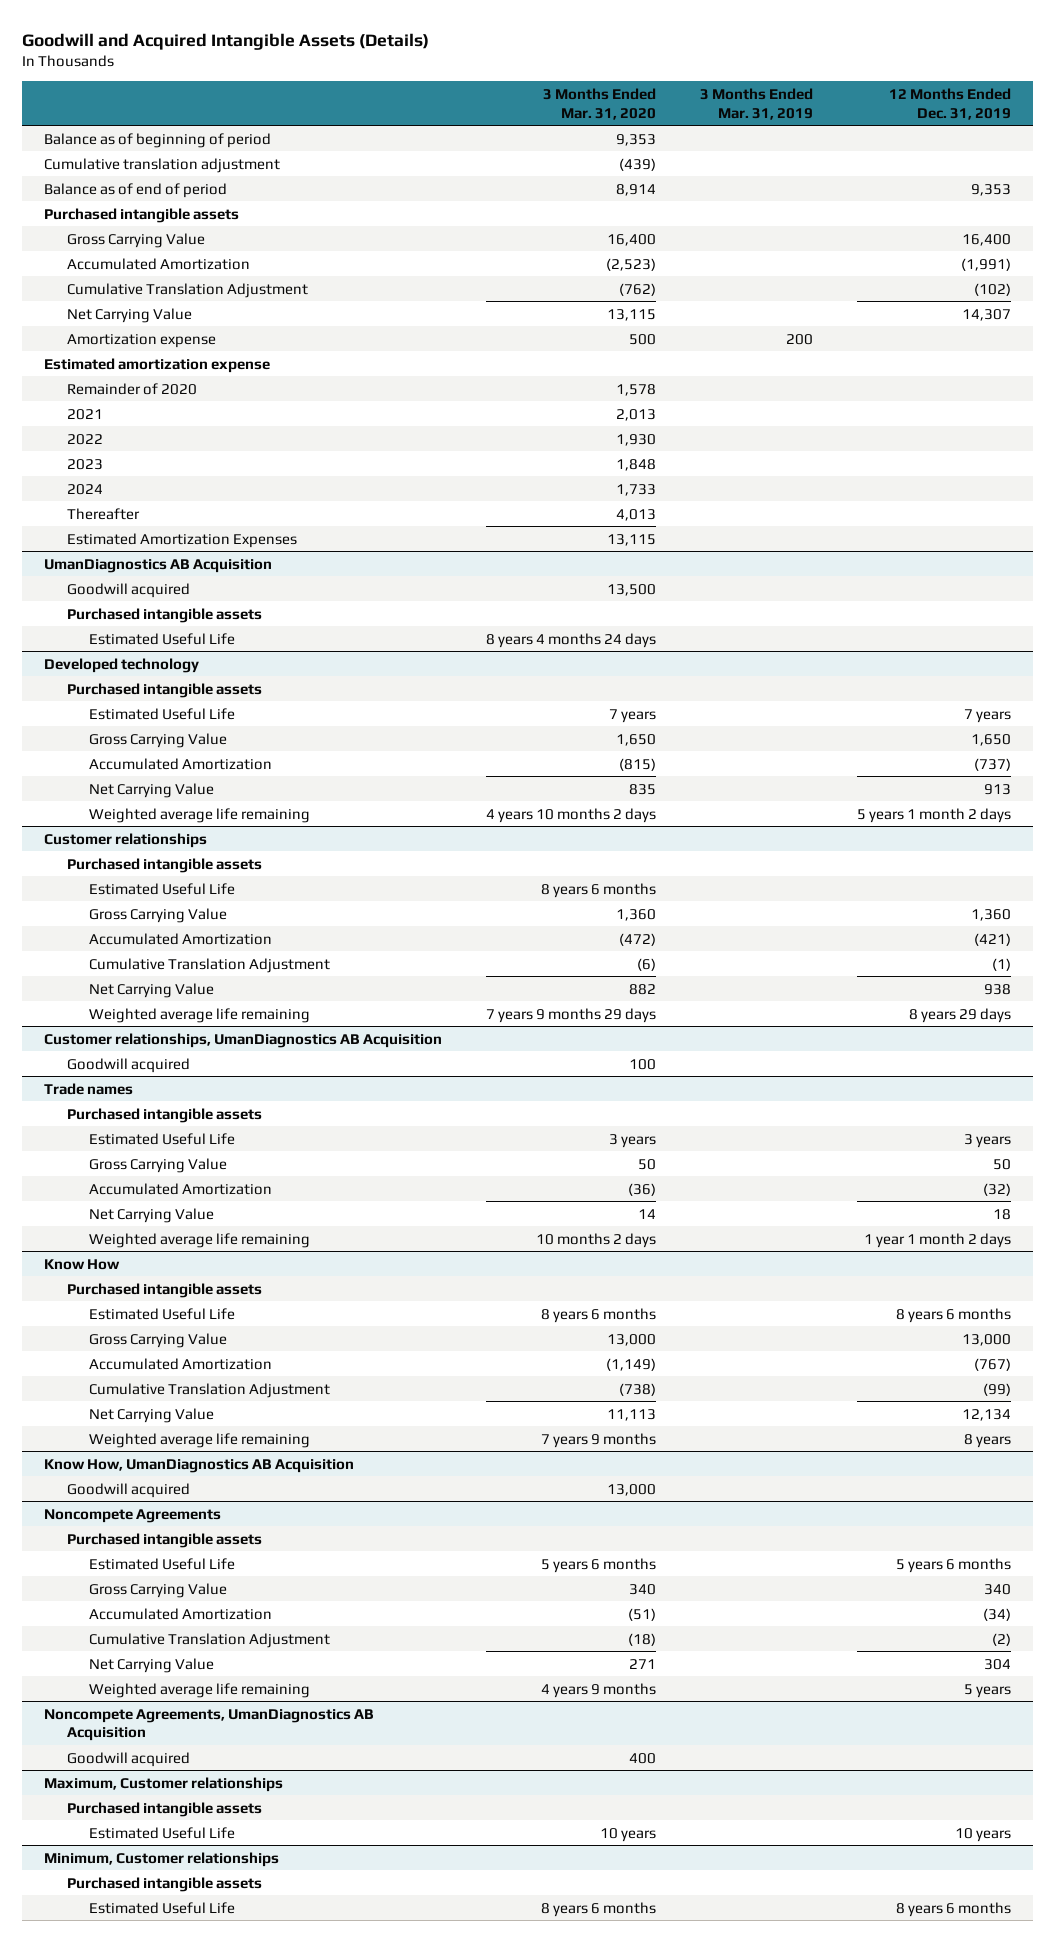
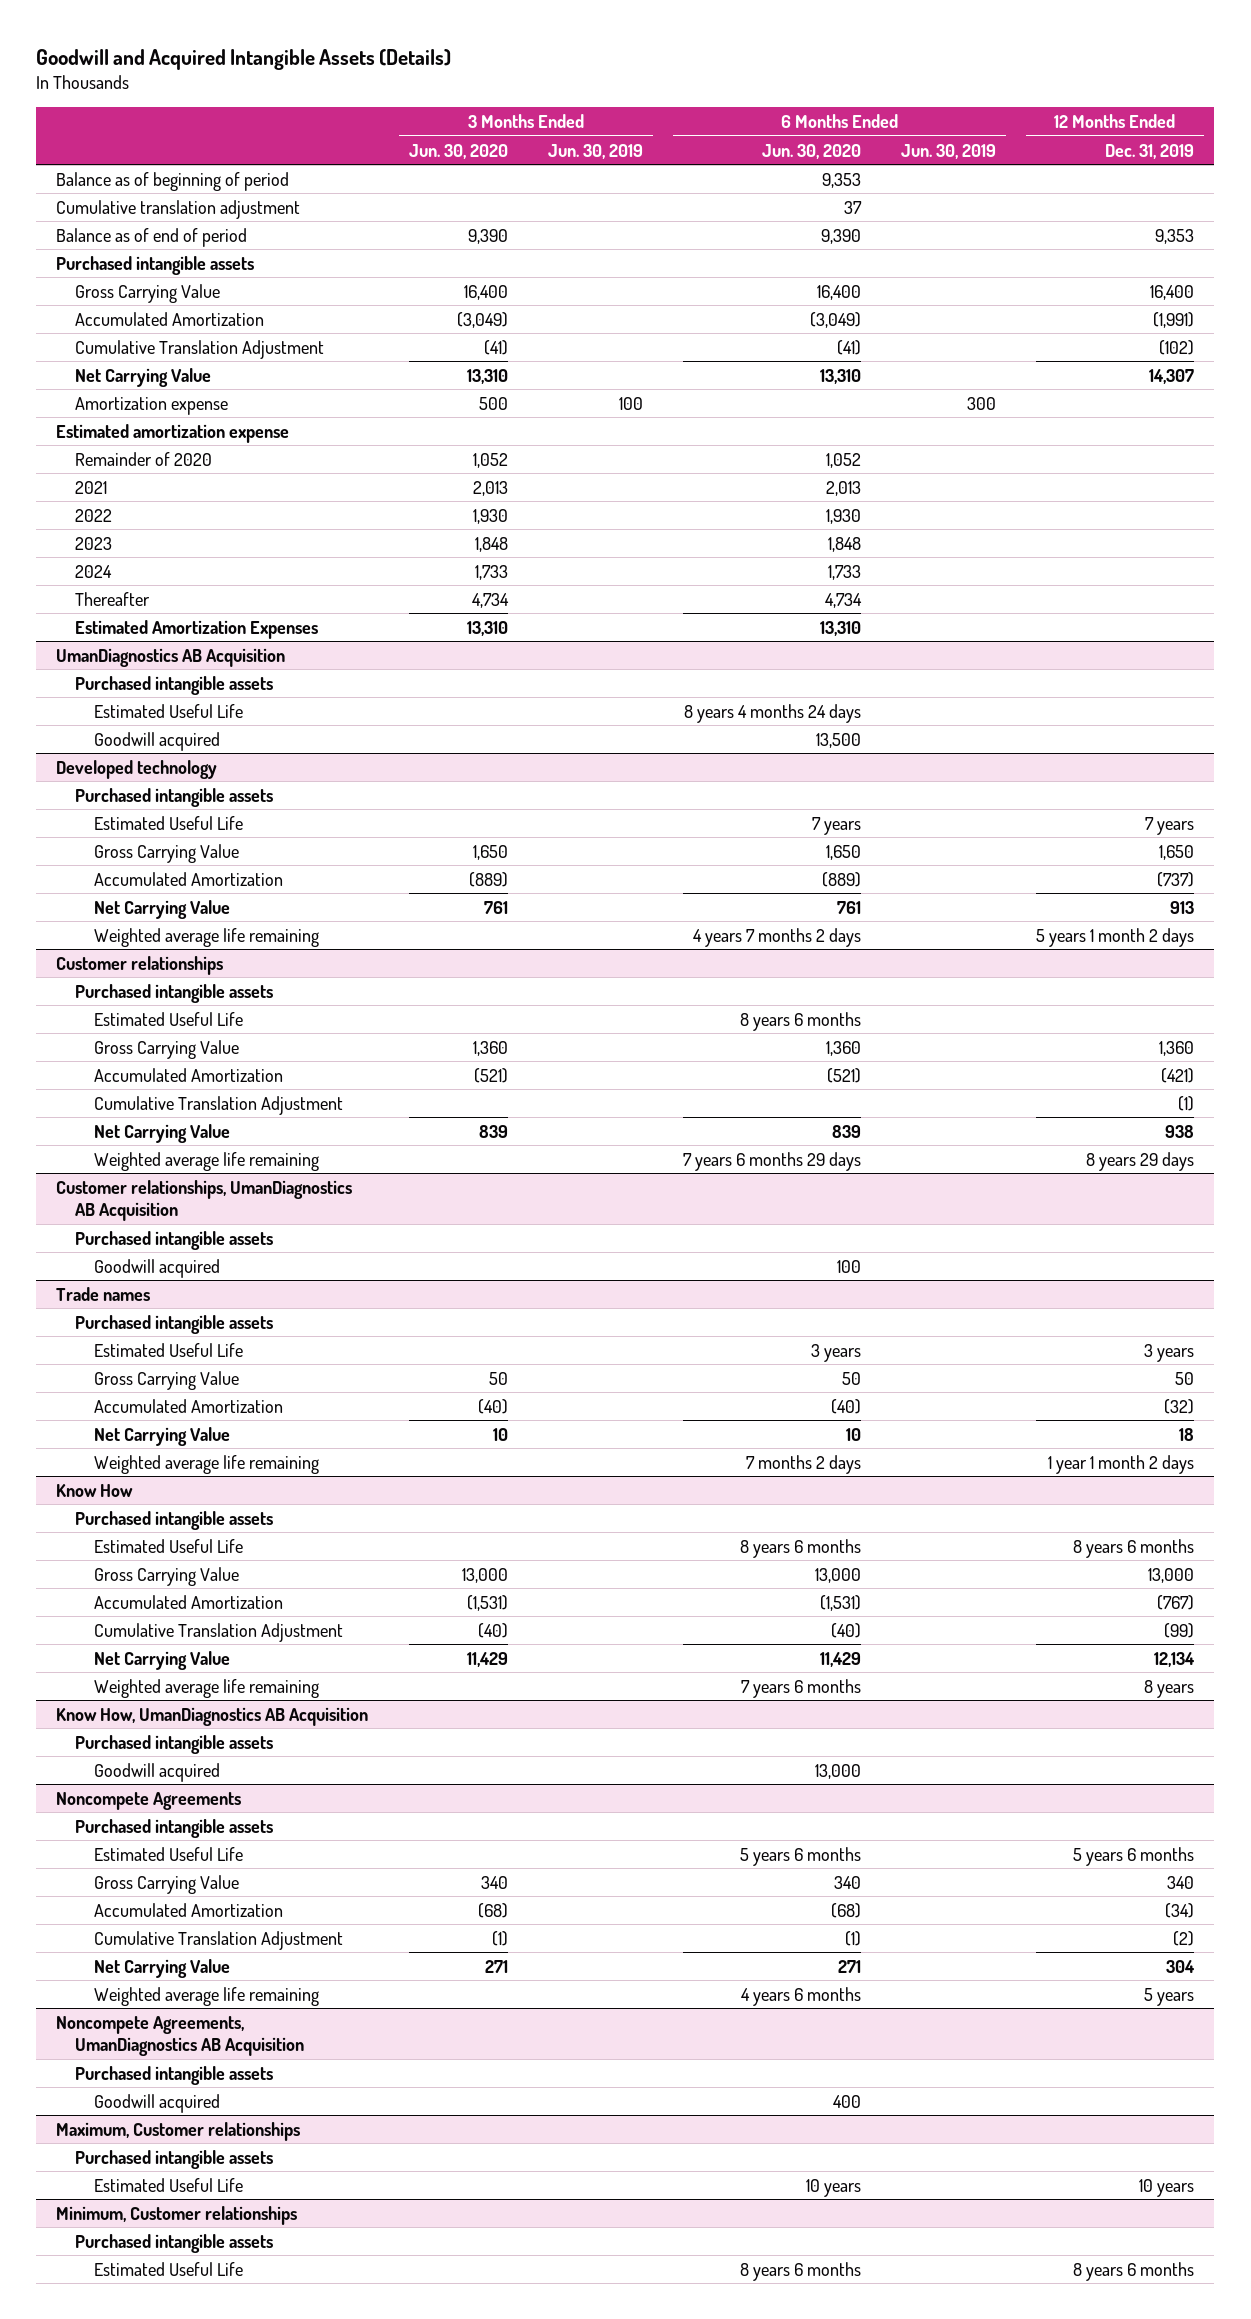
- | 3 Months Ended Mar. 31, 2020 | 3 Months Ended Mar. 31, 2019 | 12 Months Ended Dec. 31, 2019
+ | 3 Months Ended Jun. 30, 2020 | 3 Months Ended Jun. 30, 2019 | 6 Months Ended Jun. 30, 2020 | 6 Months Ended Jun. 30, 2019 | 12 Months Ended Dec. 31, 2019
@ UmanDiagnostics AB Acquisition
moved down: Goodwill acquired | | | 13,500 | |
@ Customer relationships, UmanDiagnostics AB Acquisition
+ Purchased intangible assets
@ Know How, UmanDiagnostics AB Acquisition
+ Purchased intangible assets
@ Noncompete Agreements, UmanDiagnostics AB Acquisition
+ Purchased intangible assets

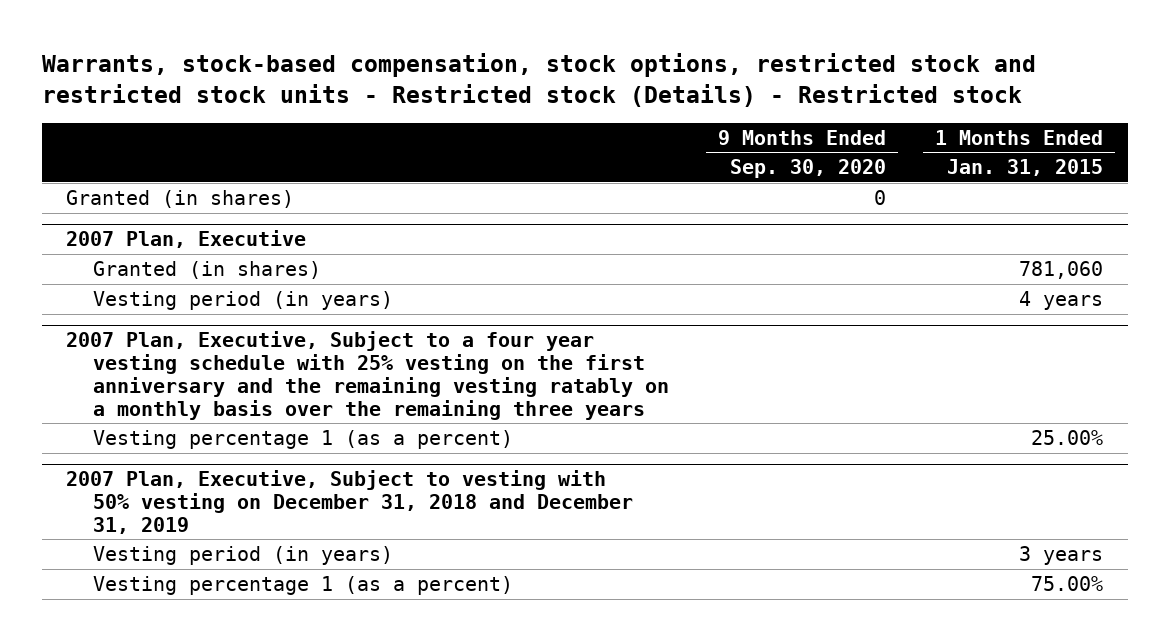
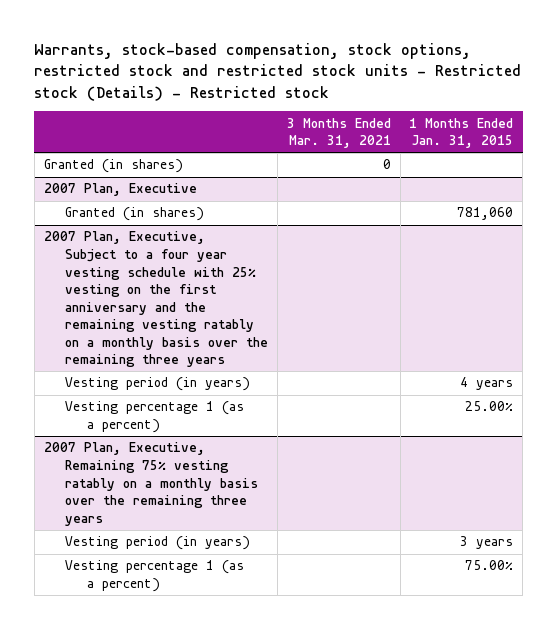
- | 9 Months Ended Sep. 30, 2020 | 1 Months Ended Jan. 31, 2015
+ | 3 Months Ended Mar. 31, 2021 | 1 Months Ended Jan. 31, 2015
@ 2007 Plan, Executive
- Vesting period (in years) | | 4 years
@ 2007 Plan, Executive, Subject to a four year vesting schedule with 25% vesting on the first anniversary and the remaining vesting ratably on a monthly basis over the remaining three years
+ Vesting period (in years) | | 4 years
- 2007 Plan, Executive, Subject to vesting with 50% vesting on December 31, 2018 and December 31, 2019
+ 2007 Plan, Executive, Remaining 75% vesting ratably on a monthly basis over the remaining three years

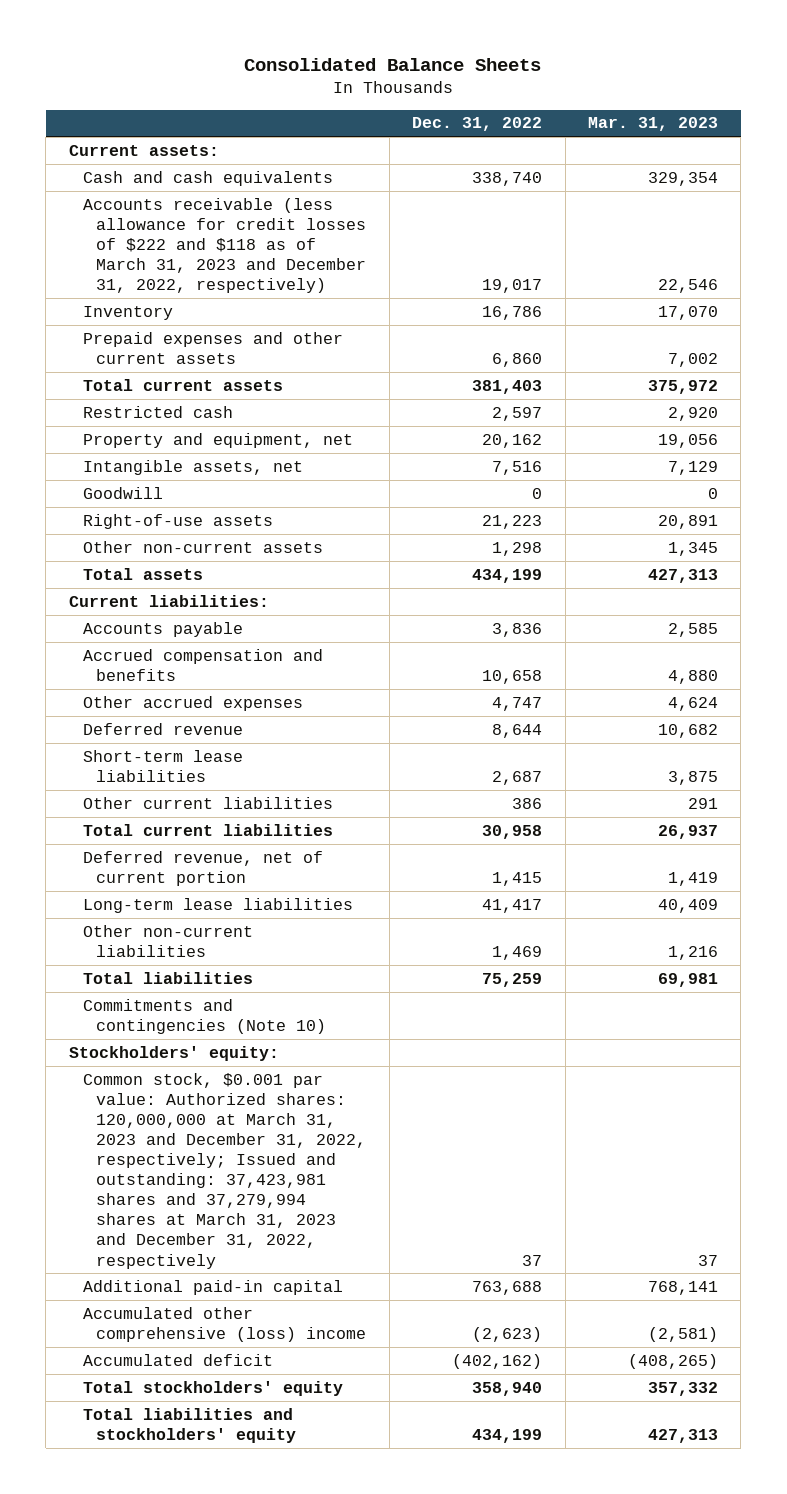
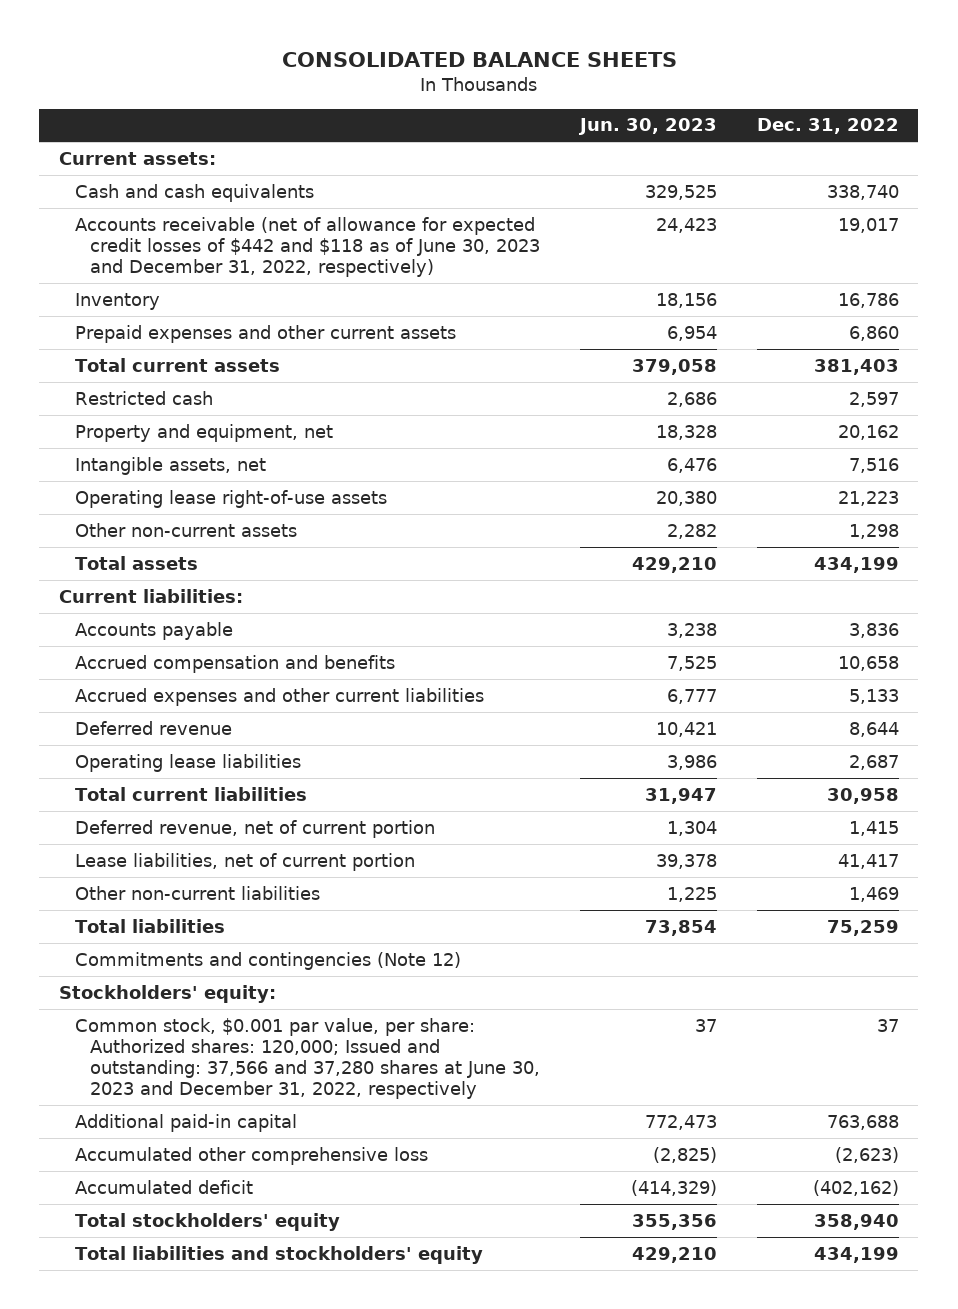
- Consolidated Balance Sheets
+ CONSOLIDATED BALANCE SHEETS
- | Dec. 31, 2022 | Mar. 31, 2023
+ | Jun. 30, 2023 | Dec. 31, 2022
- Accounts receivable (less allowance for credit losses of $222 and $118 as of March 31, 2023 and December 31, 2022, respectively) | 19,017 | 22,546
+ Accounts receivable (net of allowance for expected credit losses of $442 and $118 as of June 30, 2023 and December 31, 2022, respectively) | 24,423 | 19,017
- Goodwill | 0 | 0
- Right-of-use assets | 21,223 | 20,891
+ Operating lease right-of-use assets | 20,380 | 21,223
- Other accrued expenses | 4,747 | 4,624
+ Accrued expenses and other current liabilities | 6,777 | 5,133
- Short-term lease liabilities | 2,687 | 3,875
- Other current liabilities | 386 | 291
+ Operating lease liabilities | 3,986 | 2,687
- Long-term lease liabilities | 41,417 | 40,409
+ Lease liabilities, net of current portion | 39,378 | 41,417
- Commitments and contingencies (Note 10)
+ Commitments and contingencies (Note 12)
- Common stock, $0.001 par value: Authorized shares: 120,000,000 at March 31, 2023 and December 31, 2022, respectively; Issued and outstanding: 37,423,981 shares and 37,279,994 shares at March 31, 2023 and December 31, 2022, respectively | 37 | 37
+ Common stock, $0.001 par value, per share: Authorized shares: 120,000; Issued and outstanding: 37,566 and 37,280 shares at June 30, 2023 and December 31, 2022, respectively | 37 | 37
- Accumulated other comprehensive (loss) income | (2,623) | (2,581)
+ Accumulated other comprehensive loss | (2,825) | (2,623)

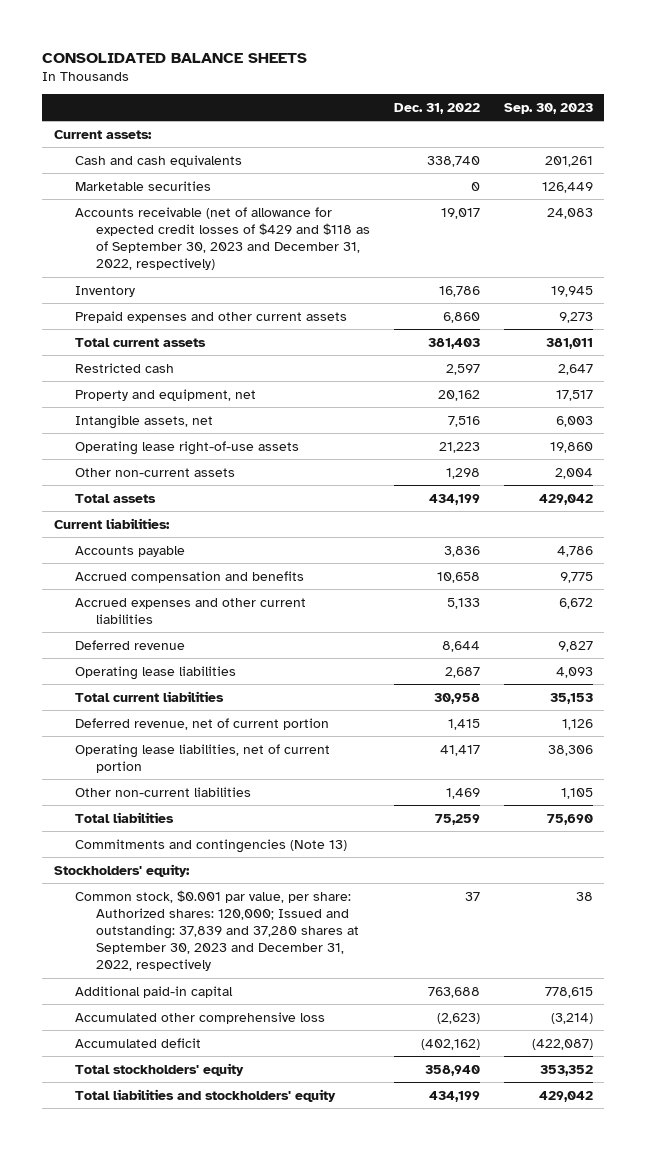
- | Jun. 30, 2023 | Dec. 31, 2022
+ | Dec. 31, 2022 | Sep. 30, 2023
- Accounts receivable (net of allowance for expected credit losses of $442 and $118 as of June 30, 2023 and December 31, 2022, respectively) | 24,423 | 19,017
+ Marketable securities | 0 | 126,449
+ Accounts receivable (net of allowance for expected credit losses of $429 and $118 as of September 30, 2023 and December 31, 2022, respectively) | 19,017 | 24,083
- Lease liabilities, net of current portion | 39,378 | 41,417
+ Operating lease liabilities, net of current portion | 41,417 | 38,306
- Commitments and contingencies (Note 12)
+ Commitments and contingencies (Note 13)
- Common stock, $0.001 par value, per share: Authorized shares: 120,000; Issued and outstanding: 37,566 and 37,280 shares at June 30, 2023 and December 31, 2022, respectively | 37 | 37
+ Common stock, $0.001 par value, per share: Authorized shares: 120,000; Issued and outstanding: 37,839 and 37,280 shares at September 30, 2023 and December 31, 2022, respectively | 37 | 38

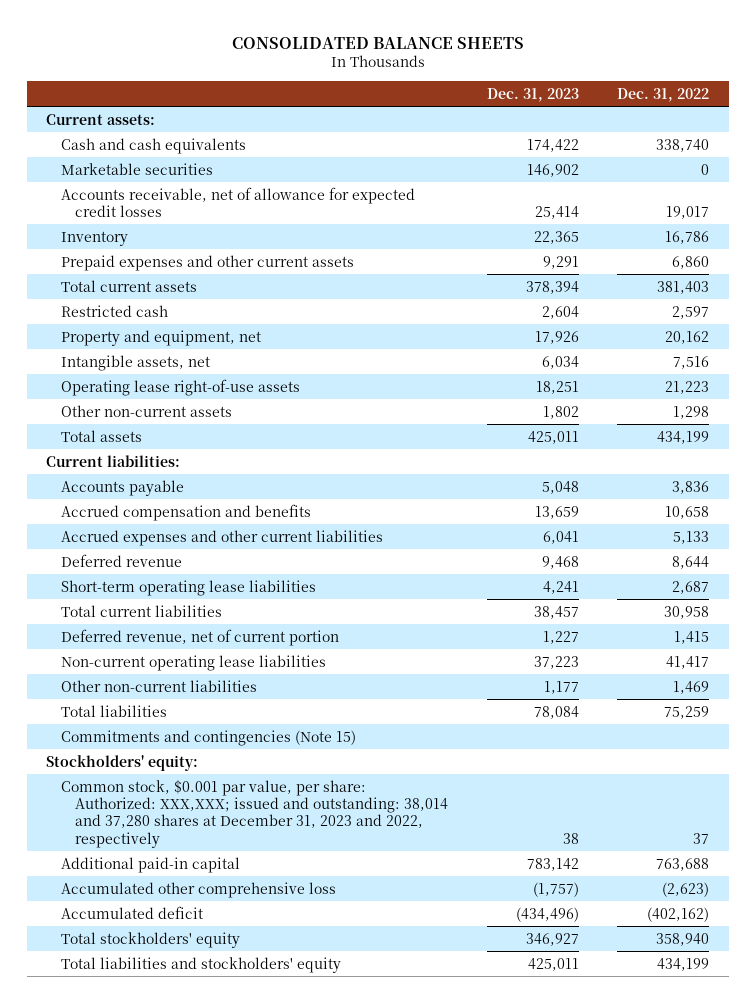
- | Dec. 31, 2022 | Sep. 30, 2023
+ | Dec. 31, 2023 | Dec. 31, 2022
- Accounts receivable (net of allowance for expected credit losses of $429 and $118 as of September 30, 2023 and December 31, 2022, respectively) | 19,017 | 24,083
+ Accounts receivable, net of allowance for expected credit losses | 25,414 | 19,017
- Operating lease liabilities | 2,687 | 4,093
+ Short-term operating lease liabilities | 4,241 | 2,687
- Operating lease liabilities, net of current portion | 41,417 | 38,306
+ Non-current operating lease liabilities | 37,223 | 41,417
- Commitments and contingencies (Note 13)
+ Commitments and contingencies (Note 15)
- Common stock, $0.001 par value, per share: Authorized shares: 120,000; Issued and outstanding: 37,839 and 37,280 shares at September 30, 2023 and December 31, 2022, respectively | 37 | 38
+ Common stock, $0.001 par value, per share: Authorized: XXX,XXX; issued and outstanding: 38,014 and 37,280 shares at December 31, 2023 and 2022, respectively | 38 | 37

